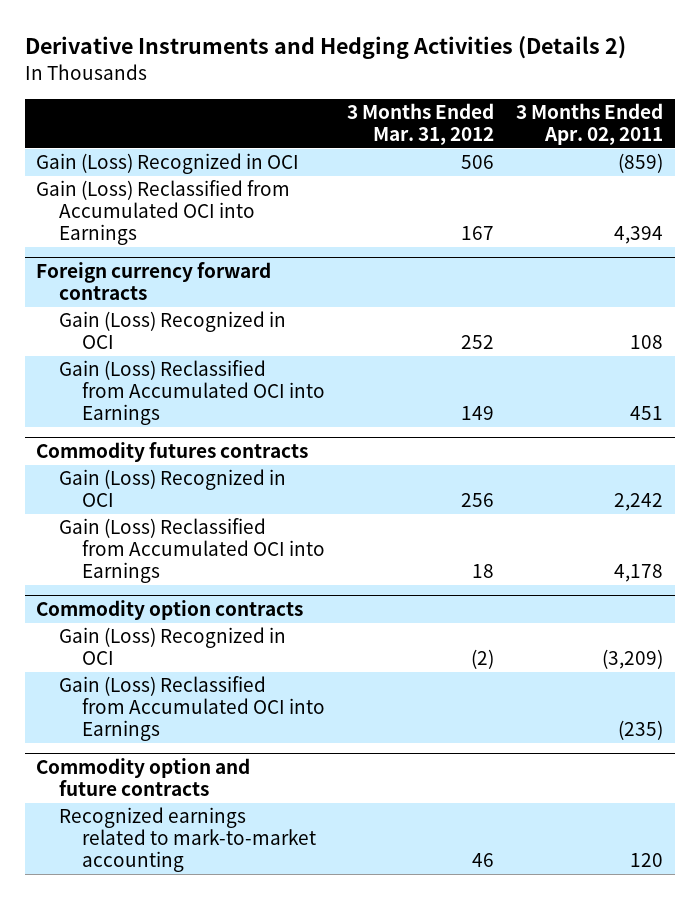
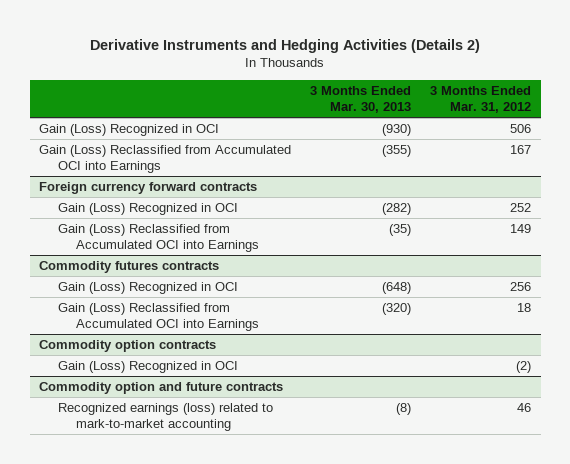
- | 3 Months Ended Mar. 31, 2012 | 3 Months Ended Apr. 02, 2011
+ | 3 Months Ended Mar. 30, 2013 | 3 Months Ended Mar. 31, 2012
@ Commodity option contracts
- Gain (Loss) Reclassified from Accumulated OCI into Earnings | | (235)
@ Commodity option and future contracts
- Recognized earnings related to mark-to-market accounting | 46 | 120
+ Recognized earnings (loss) related to mark-to-market accounting | (8) | 46

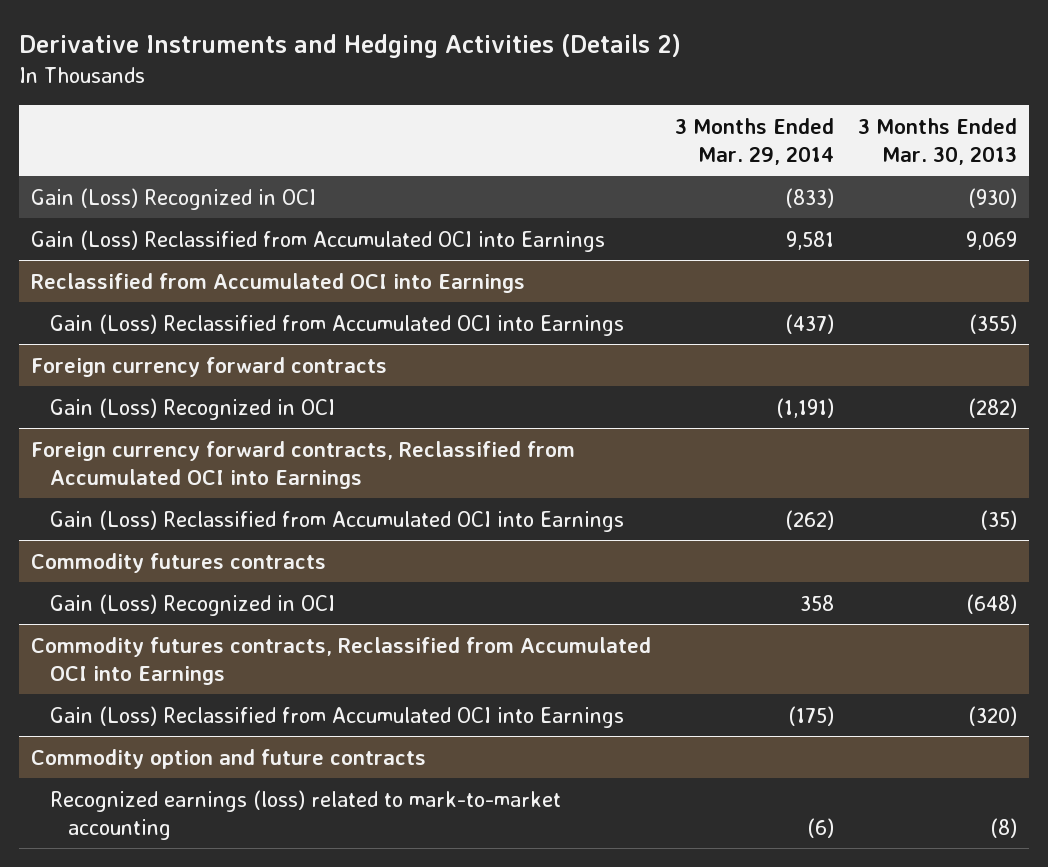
- | 3 Months Ended Mar. 30, 2013 | 3 Months Ended Mar. 31, 2012
+ | 3 Months Ended Mar. 29, 2014 | 3 Months Ended Mar. 30, 2013
+ Gain (Loss) Reclassified from Accumulated OCI into Earnings | 9,581 | 9,069
+ Reclassified from Accumulated OCI into Earnings
+ Foreign currency forward contracts, Reclassified from Accumulated OCI into Earnings
+ Commodity futures contracts, Reclassified from Accumulated OCI into Earnings
- Commodity option contracts
- Gain (Loss) Recognized in OCI | | (2)

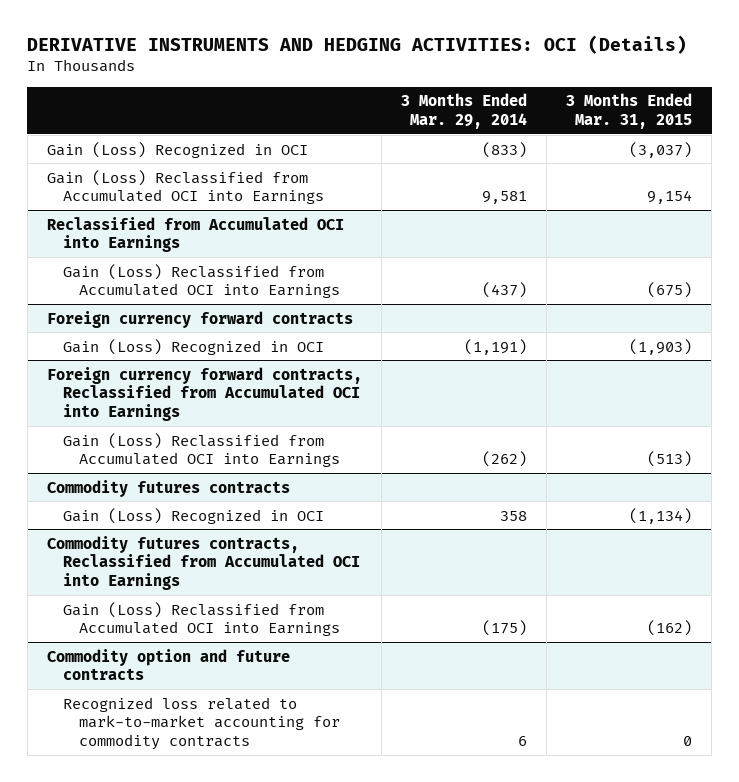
- Derivative Instruments and Hedging Activities (Details 2)
+ DERIVATIVE INSTRUMENTS AND HEDGING ACTIVITIES: OCI (Details)
- | 3 Months Ended Mar. 29, 2014 | 3 Months Ended Mar. 30, 2013
+ | 3 Months Ended Mar. 29, 2014 | 3 Months Ended Mar. 31, 2015
@ Commodity option and future contracts
- Recognized earnings (loss) related to mark-to-market accounting | (6) | (8)
+ Recognized loss related to mark-to-market accounting for commodity contracts | 6 | 0

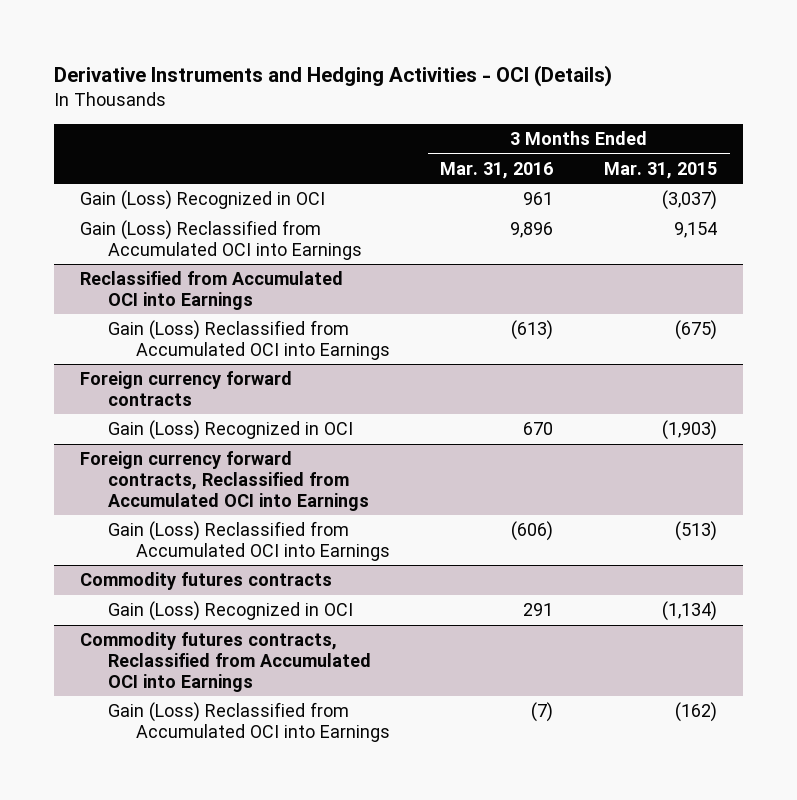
- DERIVATIVE INSTRUMENTS AND HEDGING ACTIVITIES: OCI (Details)
+ Derivative Instruments and Hedging Activities - OCI (Details)
- | 3 Months Ended Mar. 29, 2014 | 3 Months Ended Mar. 31, 2015
+ | 3 Months Ended Mar. 31, 2016 | 3 Months Ended Mar. 31, 2015
- Commodity option and future contracts
- Recognized loss related to mark-to-market accounting for commodity contracts | 6 | 0

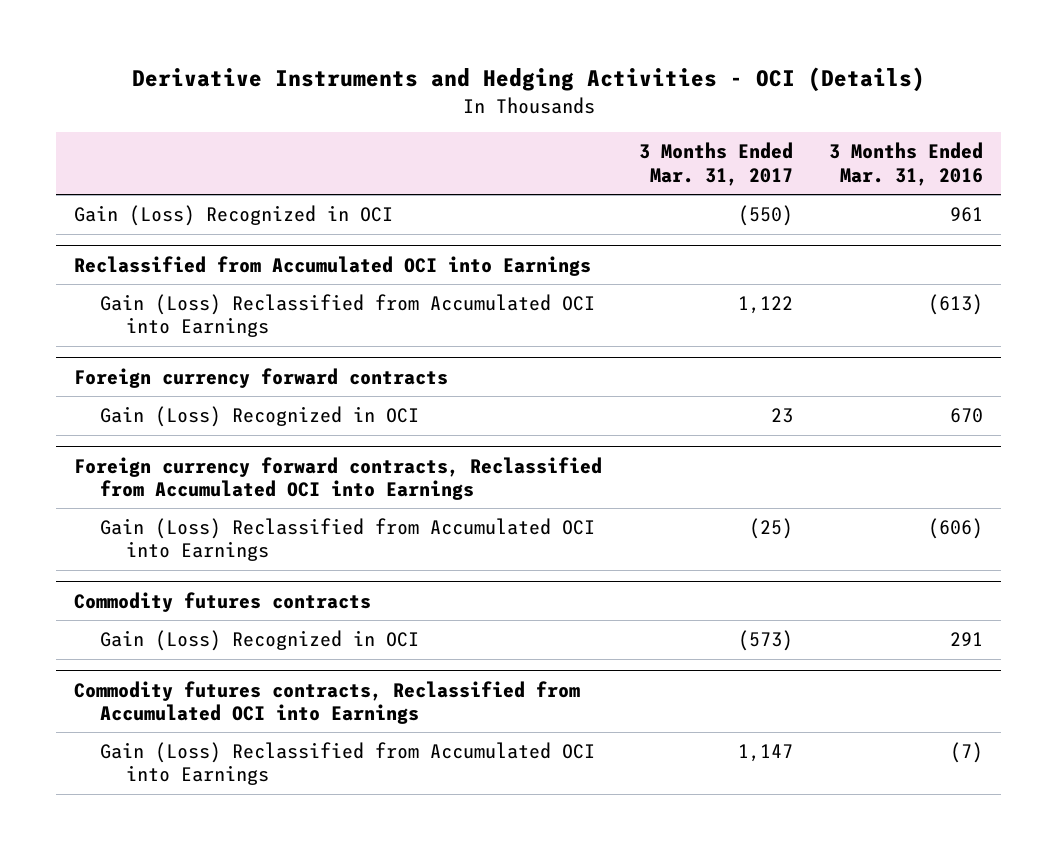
- | 3 Months Ended Mar. 31, 2016 | 3 Months Ended Mar. 31, 2015
+ | 3 Months Ended Mar. 31, 2017 | 3 Months Ended Mar. 31, 2016
- Gain (Loss) Reclassified from Accumulated OCI into Earnings | 9,896 | 9,154

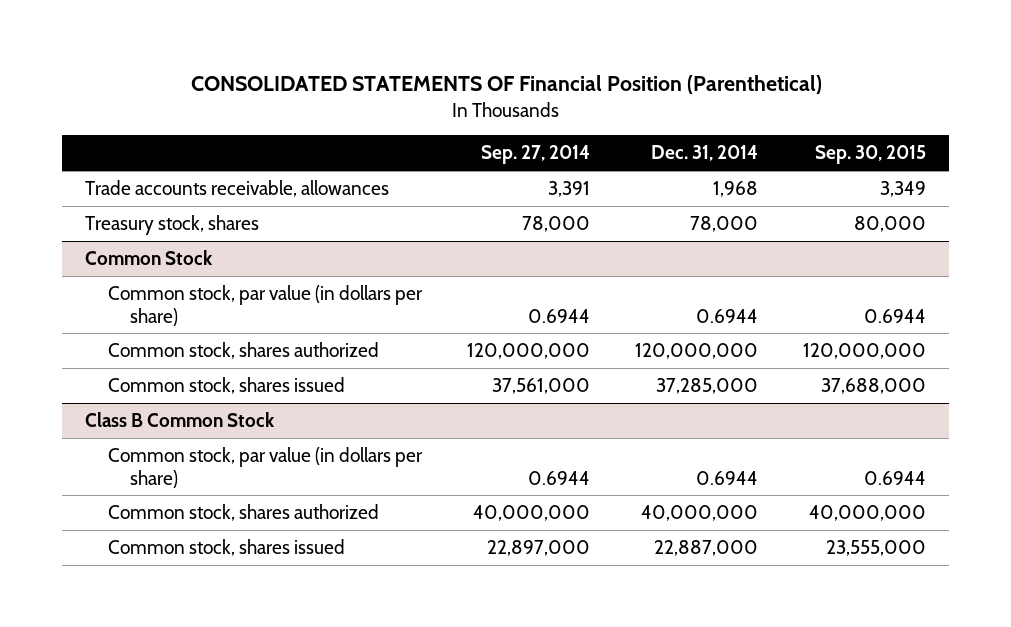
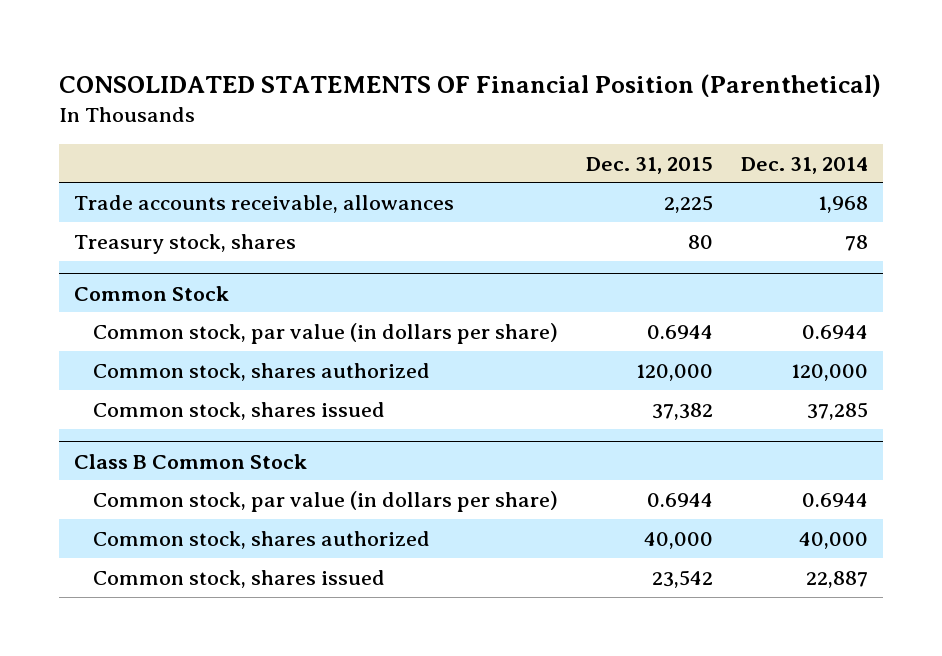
- | Sep. 27, 2014 | Dec. 31, 2014 | Sep. 30, 2015
+ | Dec. 31, 2015 | Dec. 31, 2014
- Treasury stock, shares | 78,000 | 78,000 | 80,000
+ Treasury stock, shares | 80 | 78
@ Common Stock
- Common stock, shares authorized | 120,000,000 | 120,000,000 | 120,000,000
- Common stock, shares issued | 37,561,000 | 37,285,000 | 37,688,000
+ Common stock, shares authorized | 120,000 | 120,000
+ Common stock, shares issued | 37,382 | 37,285
@ Class B Common Stock
- Common stock, shares authorized | 40,000,000 | 40,000,000 | 40,000,000
- Common stock, shares issued | 22,897,000 | 22,887,000 | 23,555,000
+ Common stock, shares authorized | 40,000 | 40,000
+ Common stock, shares issued | 23,542 | 22,887

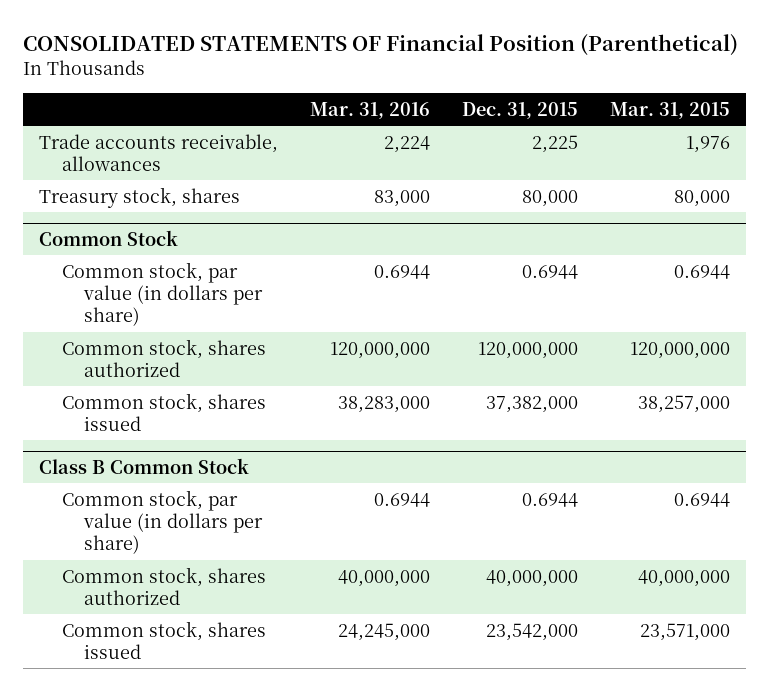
- | Dec. 31, 2015 | Dec. 31, 2014
+ | Mar. 31, 2016 | Dec. 31, 2015 | Mar. 31, 2015
- Treasury stock, shares | 80 | 78
+ Treasury stock, shares | 83,000 | 80,000 | 80,000
@ Common Stock
- Common stock, shares authorized | 120,000 | 120,000
- Common stock, shares issued | 37,382 | 37,285
+ Common stock, shares authorized | 120,000,000 | 120,000,000 | 120,000,000
+ Common stock, shares issued | 38,283,000 | 37,382,000 | 38,257,000
@ Class B Common Stock
- Common stock, shares authorized | 40,000 | 40,000
- Common stock, shares issued | 23,542 | 22,887
+ Common stock, shares authorized | 40,000,000 | 40,000,000 | 40,000,000
+ Common stock, shares issued | 24,245,000 | 23,542,000 | 23,571,000

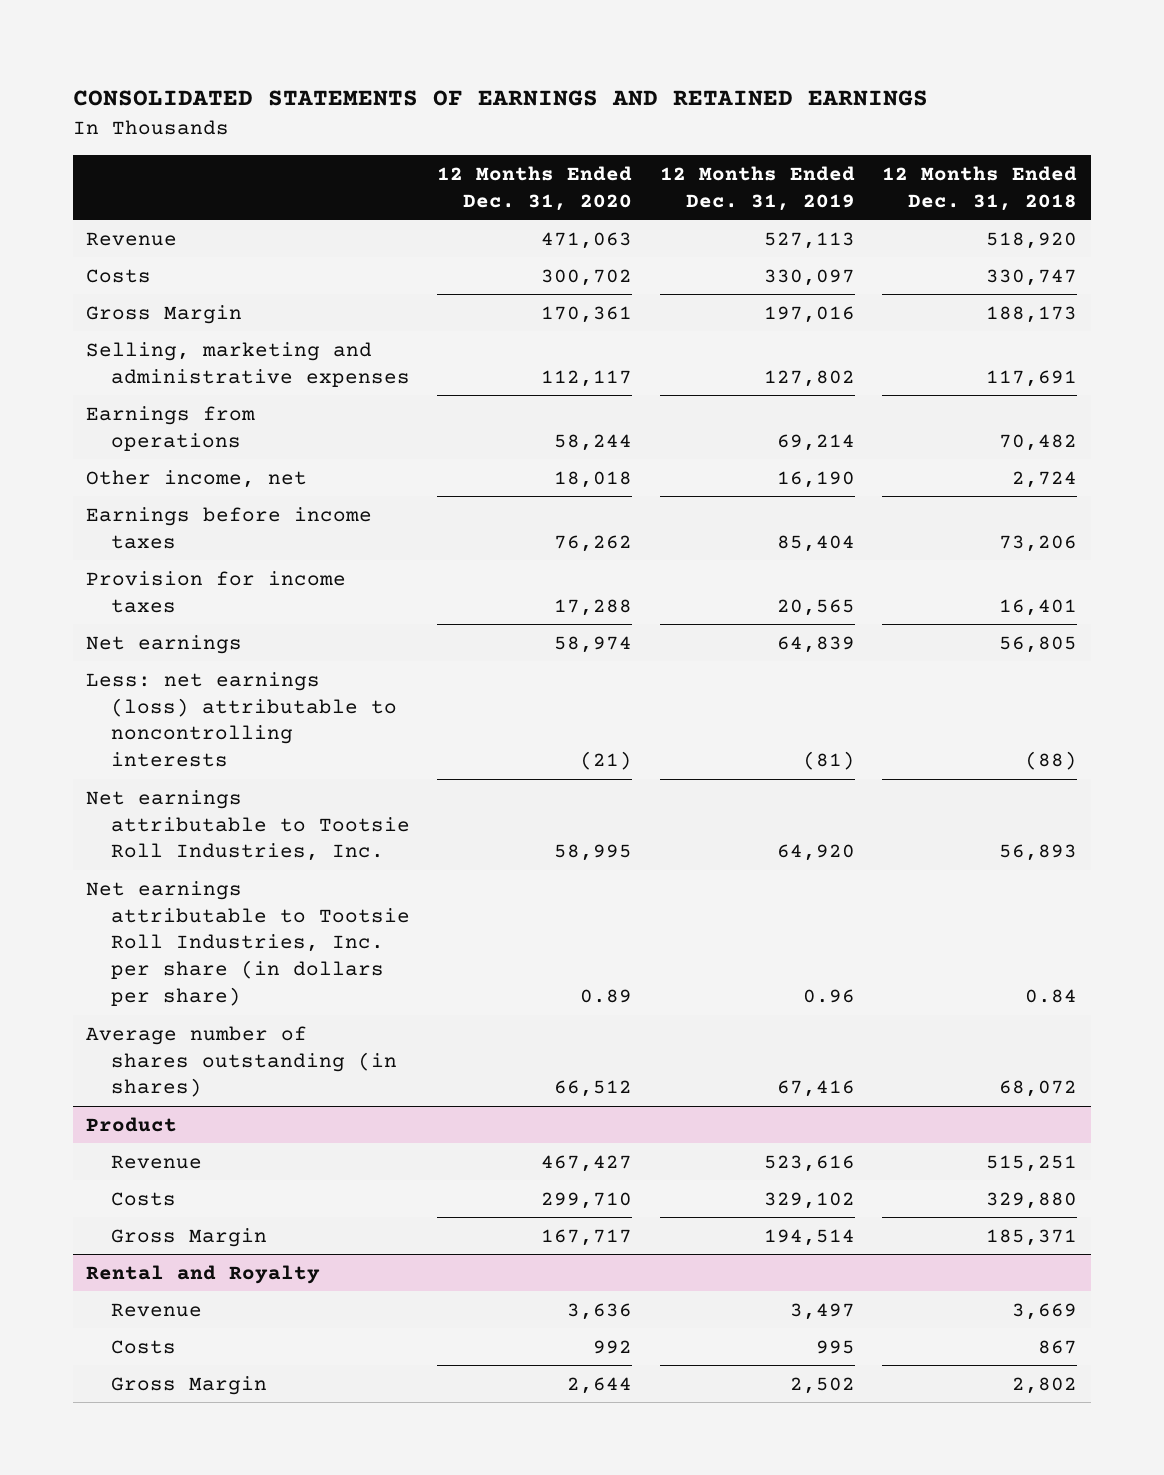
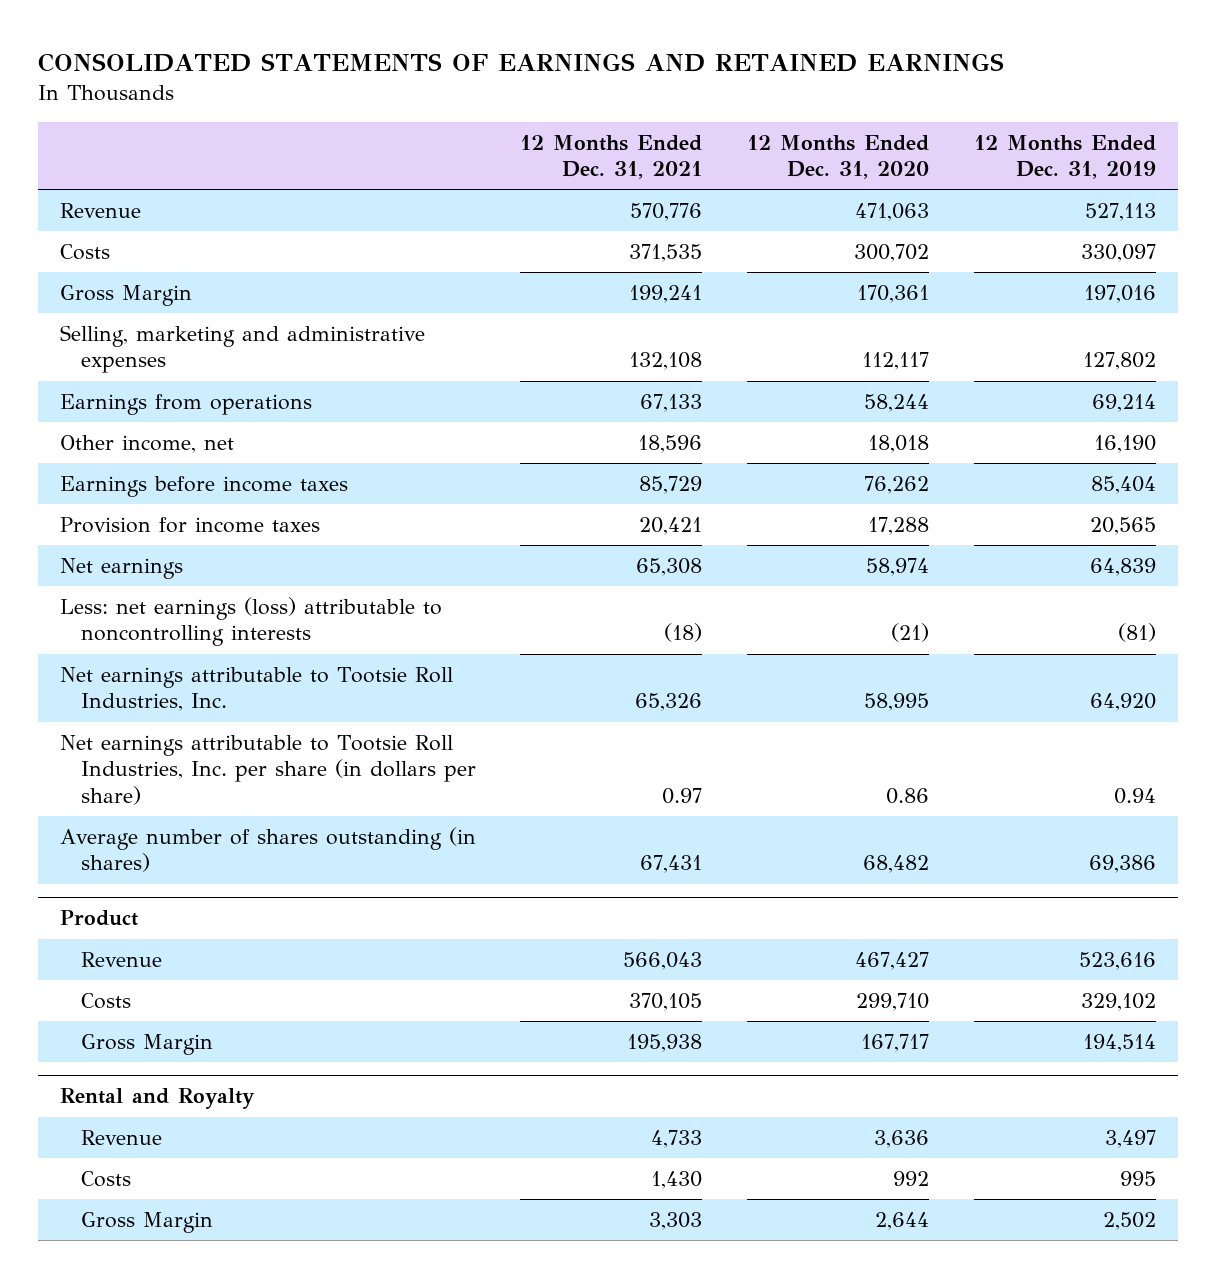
- | 12 Months Ended Dec. 31, 2020 | 12 Months Ended Dec. 31, 2019 | 12 Months Ended Dec. 31, 2018
+ | 12 Months Ended Dec. 31, 2021 | 12 Months Ended Dec. 31, 2020 | 12 Months Ended Dec. 31, 2019
- Net earnings attributable to Tootsie Roll Industries, Inc. per share (in dollars per share) | 0.89 | 0.96 | 0.84
- Average number of shares outstanding (in shares) | 66,512 | 67,416 | 68,072
+ Net earnings attributable to Tootsie Roll Industries, Inc. per share (in dollars per share) | 0.97 | 0.86 | 0.94
+ Average number of shares outstanding (in shares) | 67,431 | 68,482 | 69,386

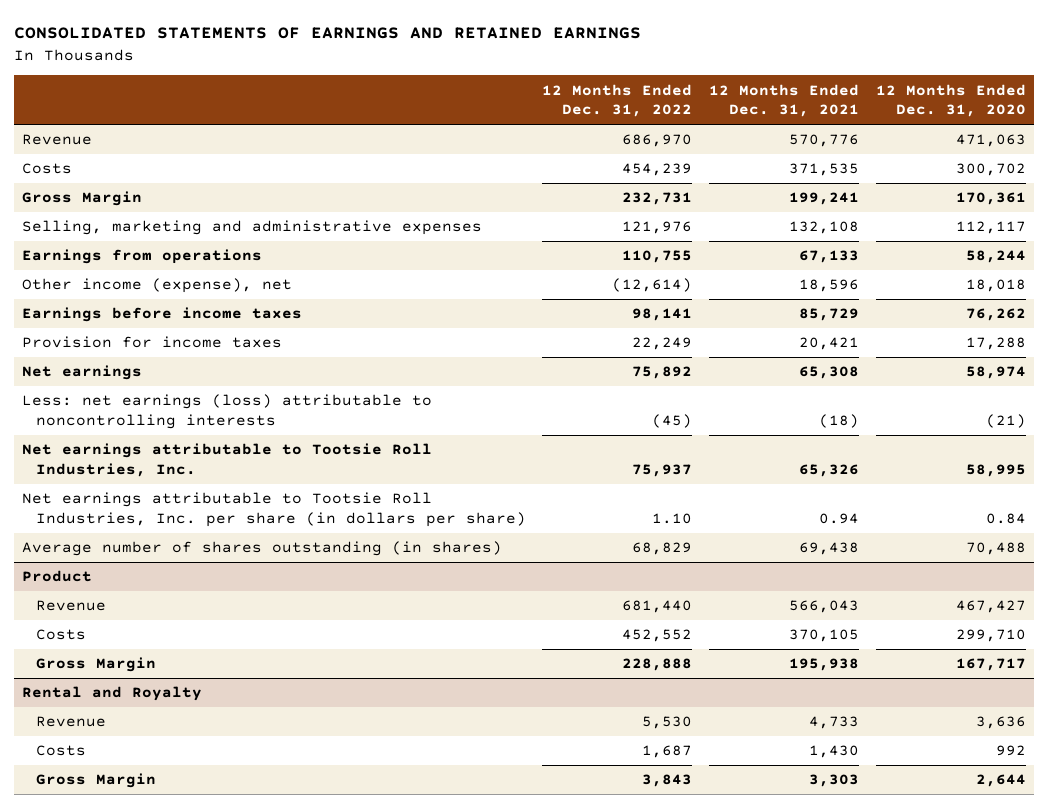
- | 12 Months Ended Dec. 31, 2021 | 12 Months Ended Dec. 31, 2020 | 12 Months Ended Dec. 31, 2019
+ | 12 Months Ended Dec. 31, 2022 | 12 Months Ended Dec. 31, 2021 | 12 Months Ended Dec. 31, 2020
- Other income, net | 18,596 | 18,018 | 16,190
+ Other income (expense), net | (12,614) | 18,596 | 18,018
- Net earnings attributable to Tootsie Roll Industries, Inc. per share (in dollars per share) | 0.97 | 0.86 | 0.94
- Average number of shares outstanding (in shares) | 67,431 | 68,482 | 69,386
+ Net earnings attributable to Tootsie Roll Industries, Inc. per share (in dollars per share) | 1.10 | 0.94 | 0.84
+ Average number of shares outstanding (in shares) | 68,829 | 69,438 | 70,488

